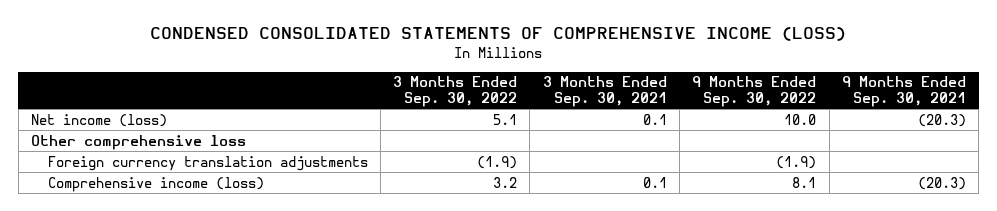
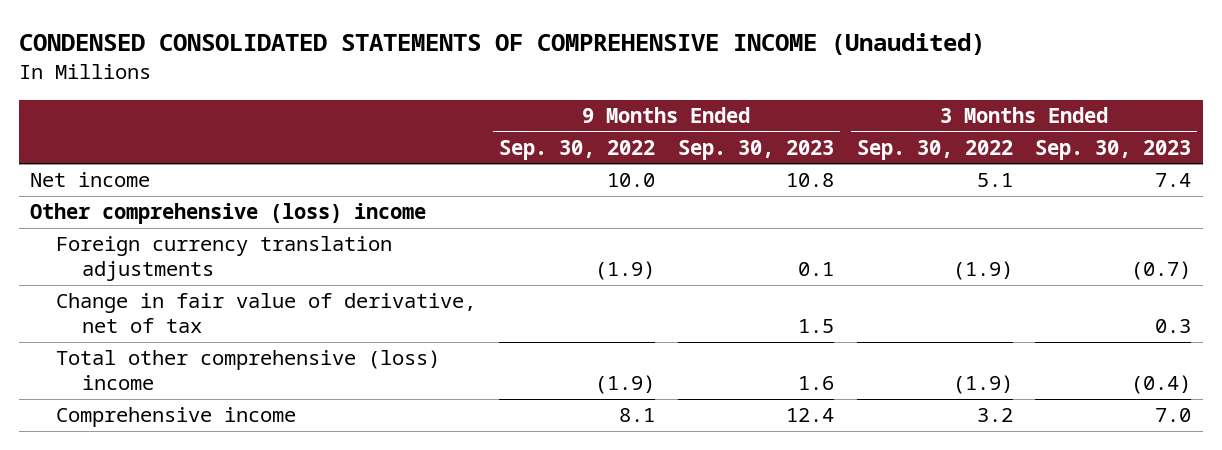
- CONDENSED CONSOLIDATED STATEMENTS OF COMPREHENSIVE INCOME (LOSS)
+ CONDENSED CONSOLIDATED STATEMENTS OF COMPREHENSIVE INCOME (Unaudited)
- | 3 Months Ended Sep. 30, 2022 | 3 Months Ended Sep. 30, 2021 | 9 Months Ended Sep. 30, 2022 | 9 Months Ended Sep. 30, 2021
+ | 9 Months Ended Sep. 30, 2022 | 9 Months Ended Sep. 30, 2023 | 3 Months Ended Sep. 30, 2022 | 3 Months Ended Sep. 30, 2023
- Net income (loss) | 5.1 | 0.1 | 10.0 | (20.3)
- Other comprehensive loss
+ Net income | 10.0 | 10.8 | 5.1 | 7.4
+ Other comprehensive (loss) income
- Comprehensive income (loss) | 3.2 | 0.1 | 8.1 | (20.3)
+ Change in fair value of derivative, net of tax | | 1.5 | | 0.3
+ Total other comprehensive (loss) income | (1.9) | 1.6 | (1.9) | (0.4)
+ Comprehensive income | 8.1 | 12.4 | 3.2 | 7.0

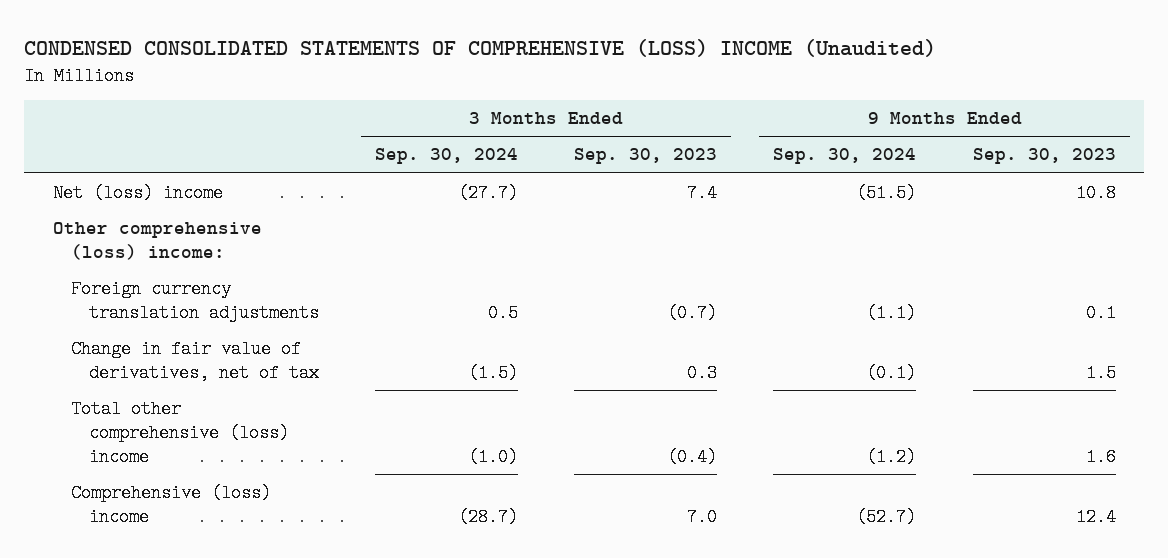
- CONDENSED CONSOLIDATED STATEMENTS OF COMPREHENSIVE INCOME (Unaudited)
+ CONDENSED CONSOLIDATED STATEMENTS OF COMPREHENSIVE (LOSS) INCOME (Unaudited)
- | 9 Months Ended Sep. 30, 2022 | 9 Months Ended Sep. 30, 2023 | 3 Months Ended Sep. 30, 2022 | 3 Months Ended Sep. 30, 2023
+ | 3 Months Ended Sep. 30, 2024 | 3 Months Ended Sep. 30, 2023 | 9 Months Ended Sep. 30, 2024 | 9 Months Ended Sep. 30, 2023
- Net income | 10.0 | 10.8 | 5.1 | 7.4
- Other comprehensive (loss) income
+ Net (loss) income | (27.7) | 7.4 | (51.5) | 10.8
+ Other comprehensive (loss) income:
- Change in fair value of derivative, net of tax | | 1.5 | | 0.3
+ Change in fair value of derivatives, net of tax | (1.5) | 0.3 | (0.1) | 1.5
- Comprehensive income | 8.1 | 12.4 | 3.2 | 7.0
+ Comprehensive (loss) income | (28.7) | 7.0 | (52.7) | 12.4

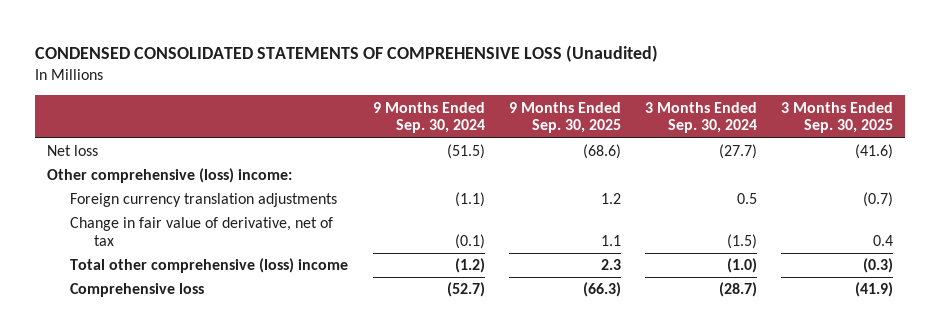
- CONDENSED CONSOLIDATED STATEMENTS OF COMPREHENSIVE (LOSS) INCOME (Unaudited)
+ CONDENSED CONSOLIDATED STATEMENTS OF COMPREHENSIVE LOSS (Unaudited)
- | 3 Months Ended Sep. 30, 2024 | 3 Months Ended Sep. 30, 2023 | 9 Months Ended Sep. 30, 2024 | 9 Months Ended Sep. 30, 2023
+ | 9 Months Ended Sep. 30, 2024 | 9 Months Ended Sep. 30, 2025 | 3 Months Ended Sep. 30, 2024 | 3 Months Ended Sep. 30, 2025
- Net (loss) income | (27.7) | 7.4 | (51.5) | 10.8
+ Net loss | (51.5) | (68.6) | (27.7) | (41.6)
- Change in fair value of derivatives, net of tax | (1.5) | 0.3 | (0.1) | 1.5
+ Change in fair value of derivative, net of tax | (0.1) | 1.1 | (1.5) | 0.4
- Comprehensive (loss) income | (28.7) | 7.0 | (52.7) | 12.4
+ Comprehensive loss | (52.7) | (66.3) | (28.7) | (41.9)

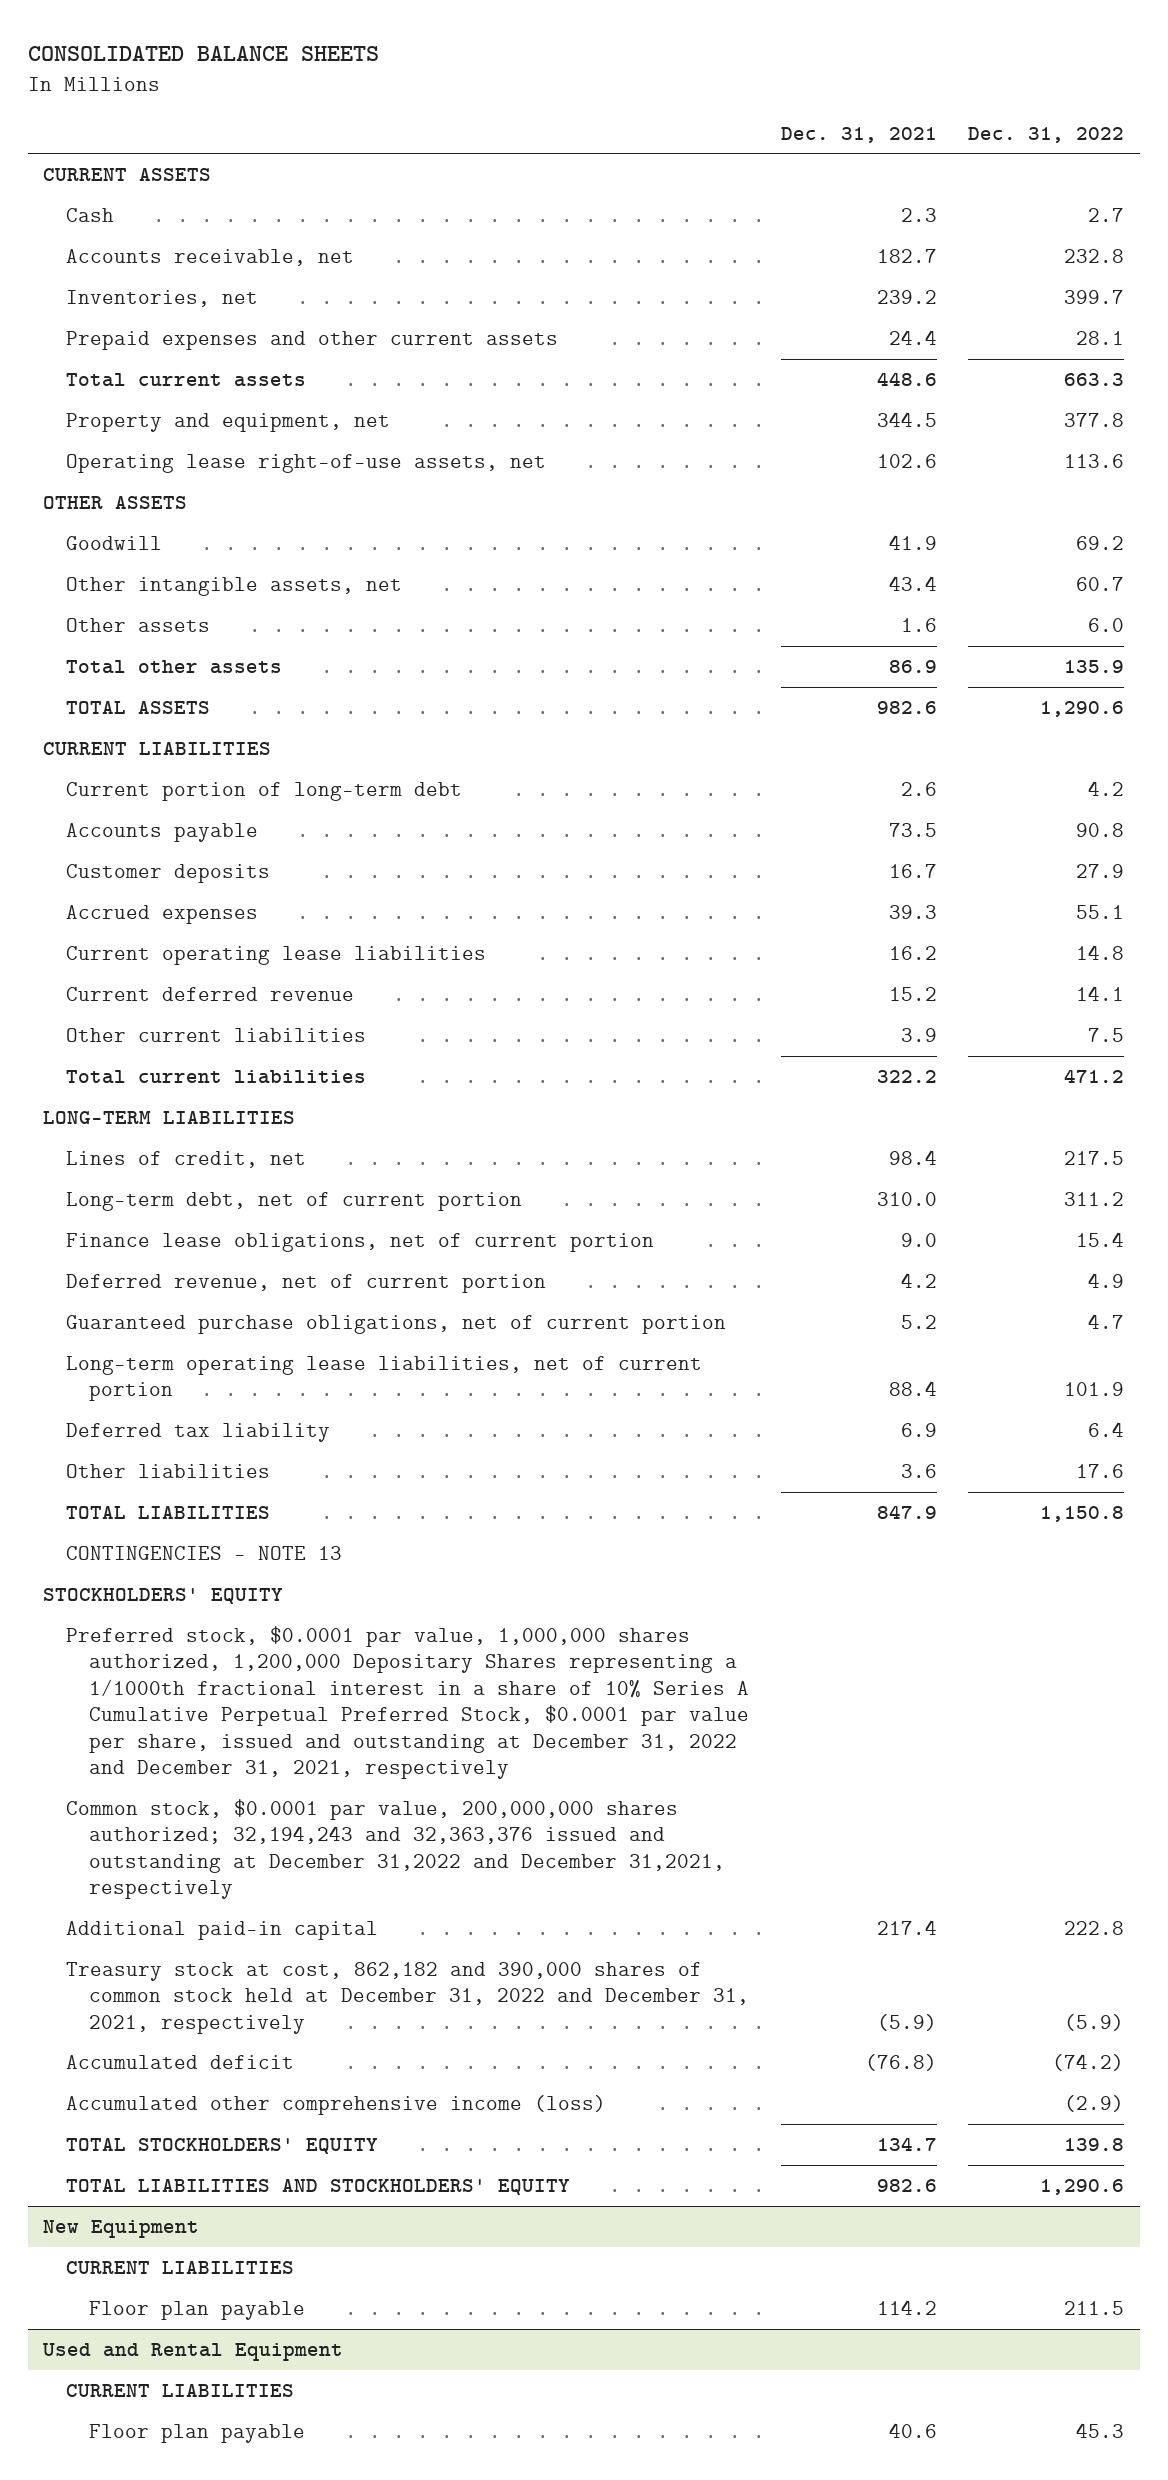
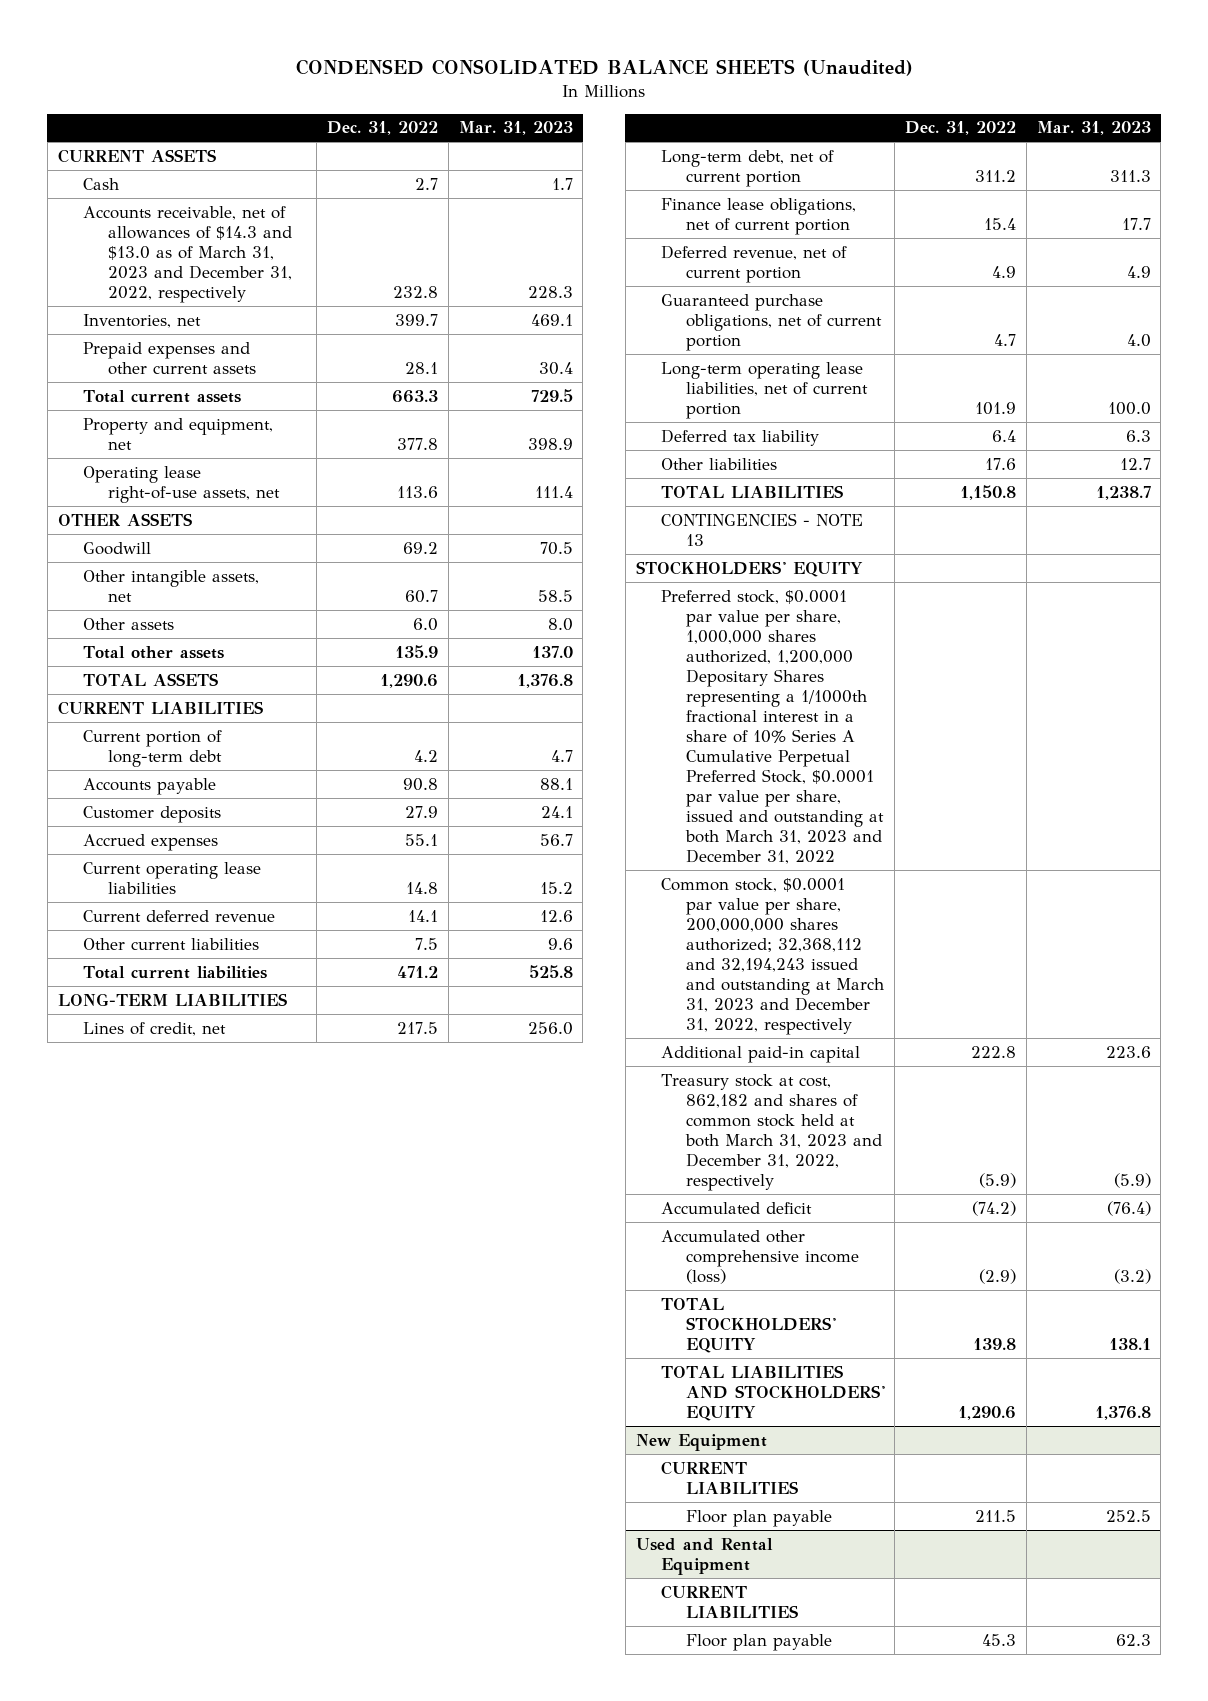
- CONSOLIDATED BALANCE SHEETS
+ CONDENSED CONSOLIDATED BALANCE SHEETS (Unaudited)
- | Dec. 31, 2021 | Dec. 31, 2022
+ | Dec. 31, 2022 | Mar. 31, 2023
- Accounts receivable, net | 182.7 | 232.8
+ Accounts receivable, net of allowances of $14.3 and $13.0 as of March 31, 2023 and December 31, 2022, respectively | 232.8 | 228.3
- Preferred stock, $0.0001 par value, 1,000,000 shares authorized, 1,200,000 Depositary Shares representing a 1/1000th fractional interest in a share of 10% Series A Cumulative Perpetual Preferred Stock, $0.0001 par value per share, issued and outstanding at December 31, 2022 and December 31, 2021, respectively
- Common stock, $0.0001 par value, 200,000,000 shares authorized; 32,194,243 and 32,363,376 issued and outstanding at December 31,2022 and December 31,2021, respectively
+ Preferred stock, $0.0001 par value per share, 1,000,000 shares authorized, 1,200,000 Depositary Shares representing a 1/1000th fractional interest in a share of 10% Series A Cumulative Perpetual Preferred Stock, $0.0001 par value per share, issued and outstanding at both March 31, 2023 and December 31, 2022
+ Common stock, $0.0001 par value per share, 200,000,000 shares authorized; 32,368,112 and 32,194,243 issued and outstanding at March 31, 2023 and December 31, 2022, respectively
- Treasury stock at cost, 862,182 and 390,000 shares of common stock held at December 31, 2022 and December 31, 2021, respectively | (5.9) | (5.9)
+ Treasury stock at cost, 862,182 and shares of common stock held at both March 31, 2023 and December 31, 2022, respectively | (5.9) | (5.9)

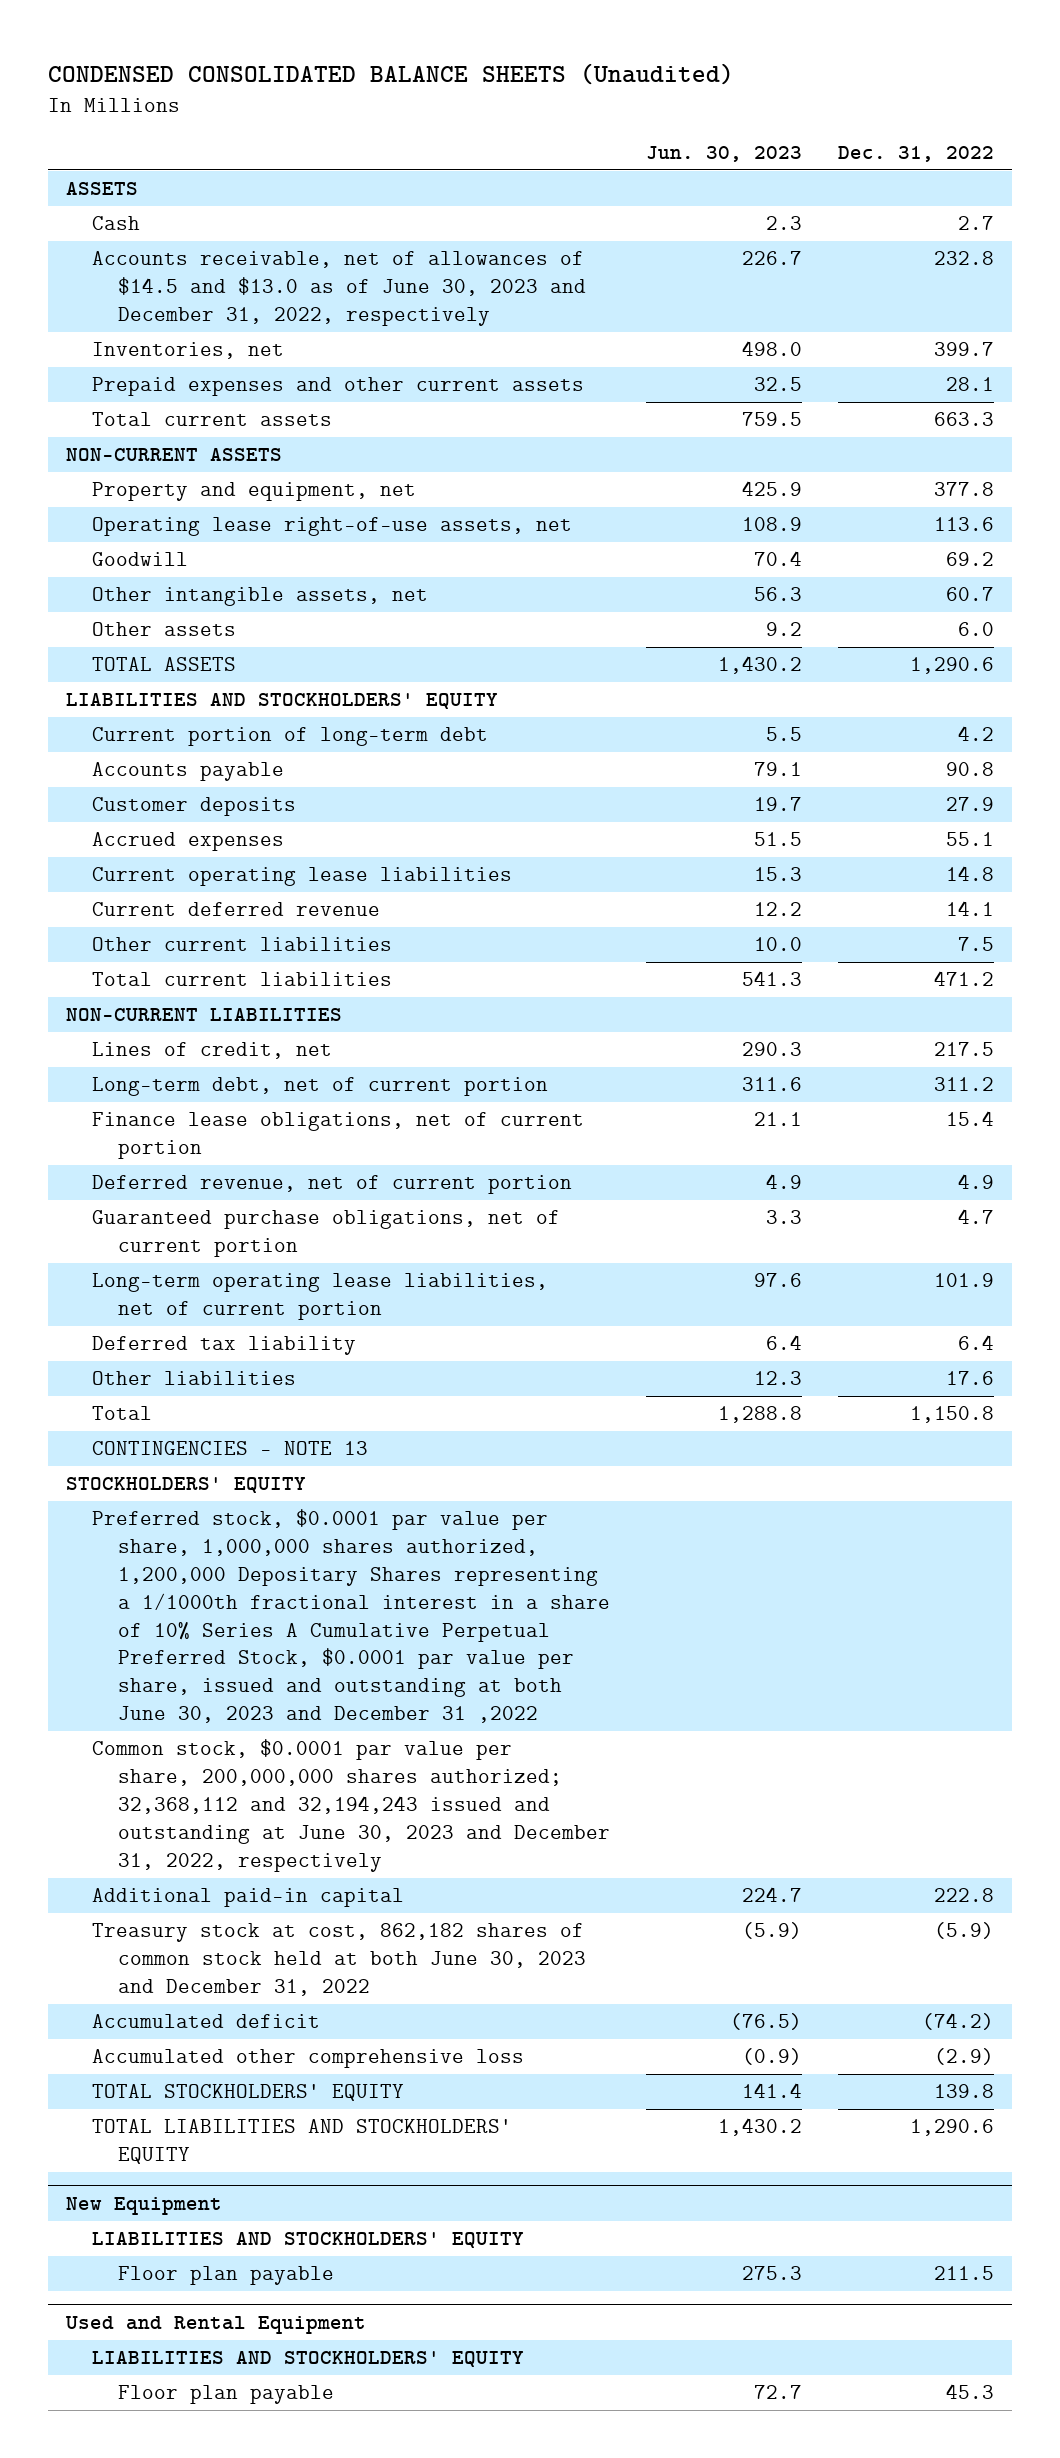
- | Dec. 31, 2022 | Mar. 31, 2023
+ | Jun. 30, 2023 | Dec. 31, 2022
- CURRENT ASSETS
+ ASSETS
- Accounts receivable, net of allowances of $14.3 and $13.0 as of March 31, 2023 and December 31, 2022, respectively | 232.8 | 228.3
+ Accounts receivable, net of allowances of $14.5 and $13.0 as of June 30, 2023 and December 31, 2022, respectively | 226.7 | 232.8
+ NON-CURRENT ASSETS
- OTHER ASSETS
- Total other assets | 135.9 | 137.0
- CURRENT LIABILITIES
+ LIABILITIES AND STOCKHOLDERS' EQUITY
- LONG-TERM LIABILITIES
+ NON-CURRENT LIABILITIES
- TOTAL LIABILITIES | 1,150.8 | 1,238.7
+ Total | 1,288.8 | 1,150.8
- Preferred stock, $0.0001 par value per share, 1,000,000 shares authorized, 1,200,000 Depositary Shares representing a 1/1000th fractional interest in a share of 10% Series A Cumulative Perpetual Preferred Stock, $0.0001 par value per share, issued and outstanding at both March 31, 2023 and December 31, 2022
- Common stock, $0.0001 par value per share, 200,000,000 shares authorized; 32,368,112 and 32,194,243 issued and outstanding at March 31, 2023 and December 31, 2022, respectively
+ Preferred stock, $0.0001 par value per share, 1,000,000 shares authorized, 1,200,000 Depositary Shares representing a 1/1000th fractional interest in a share of 10% Series A Cumulative Perpetual Preferred Stock, $0.0001 par value per share, issued and outstanding at both June 30, 2023 and December 31 ,2022
+ Common stock, $0.0001 par value per share, 200,000,000 shares authorized; 32,368,112 and 32,194,243 issued and outstanding at June 30, 2023 and December 31, 2022, respectively
- Treasury stock at cost, 862,182 and shares of common stock held at both March 31, 2023 and December 31, 2022, respectively | (5.9) | (5.9)
+ Treasury stock at cost, 862,182 shares of common stock held at both June 30, 2023 and December 31, 2022 | (5.9) | (5.9)
- Accumulated other comprehensive income (loss) | (2.9) | (3.2)
+ Accumulated other comprehensive loss | (0.9) | (2.9)
@ New Equipment
- CURRENT LIABILITIES
+ LIABILITIES AND STOCKHOLDERS' EQUITY
@ Used and Rental Equipment
- CURRENT LIABILITIES
+ LIABILITIES AND STOCKHOLDERS' EQUITY

